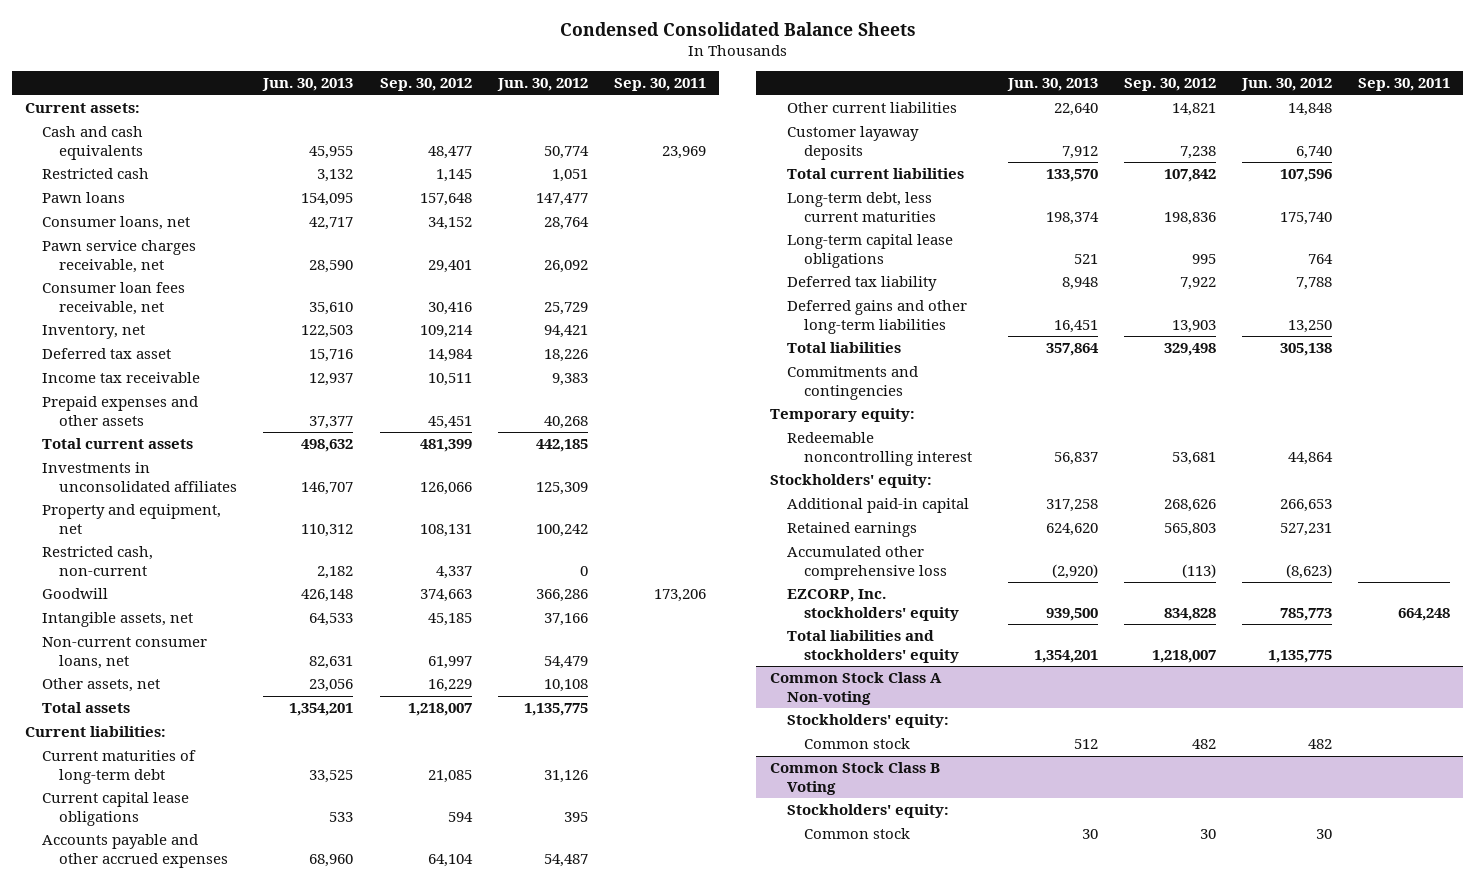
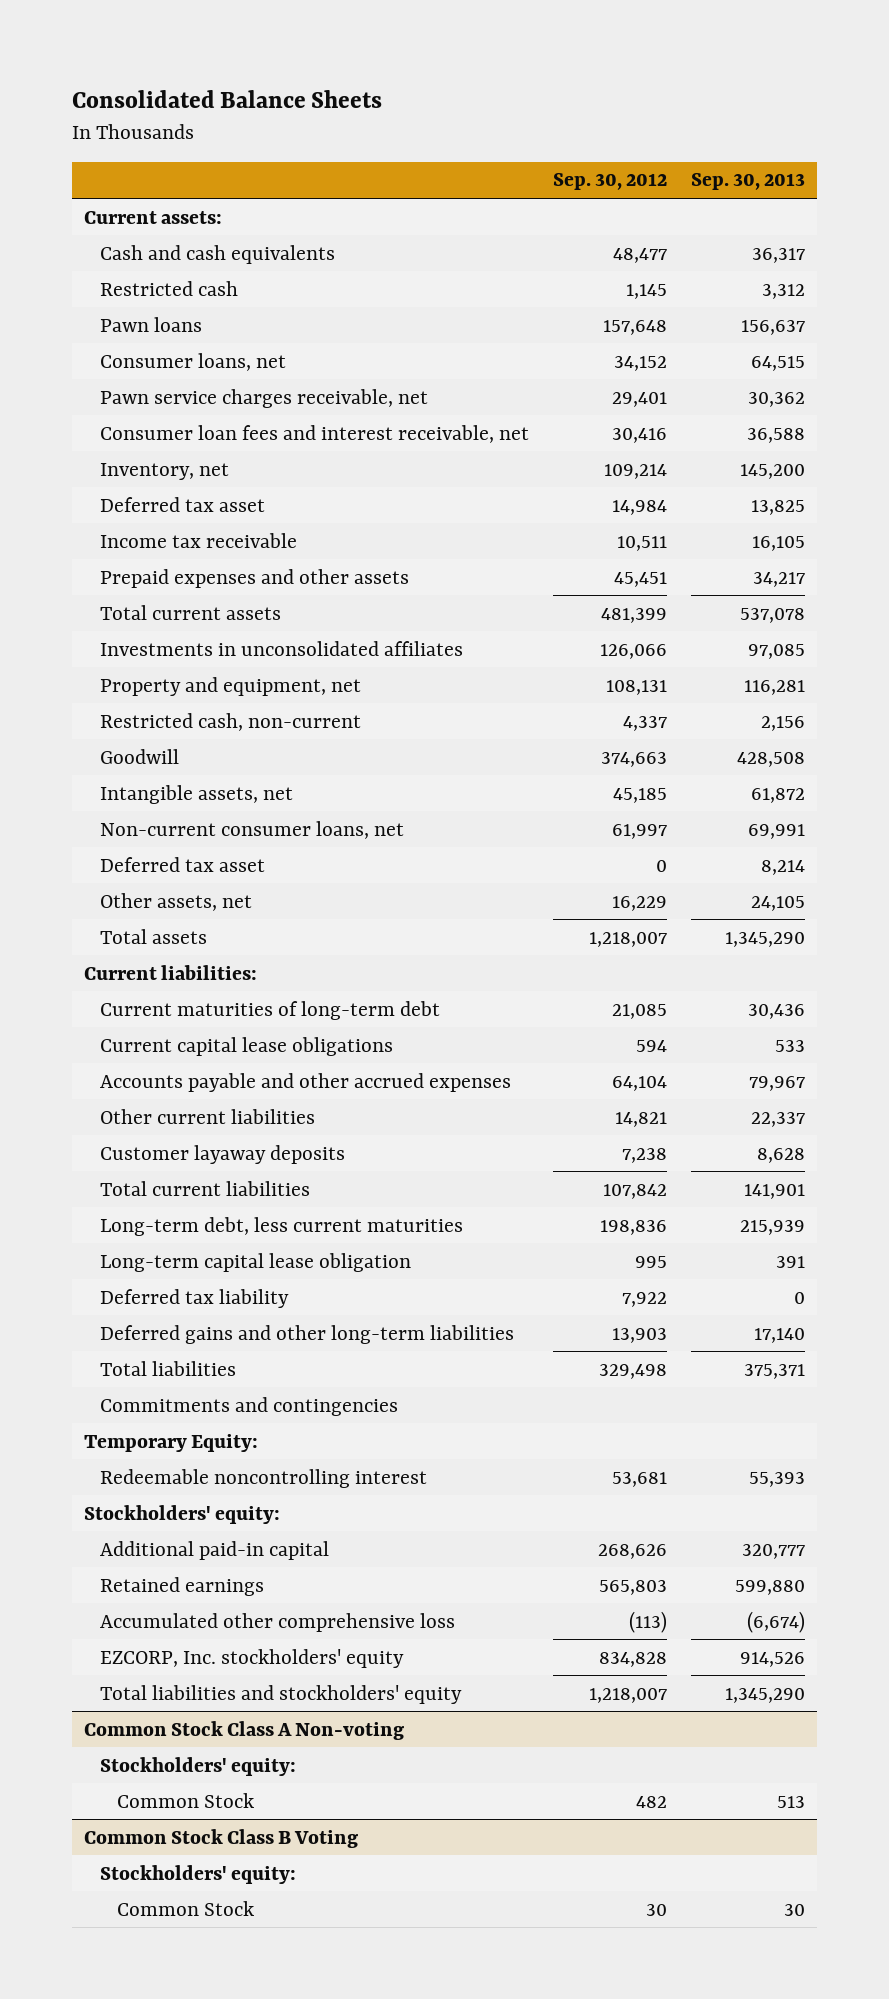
- Condensed Consolidated Balance Sheets
+ Consolidated Balance Sheets
- | Jun. 30, 2013 | Sep. 30, 2012 | Jun. 30, 2012 | Sep. 30, 2011
+ | Sep. 30, 2012 | Sep. 30, 2013
- Consumer loan fees receivable, net | 35,610 | 30,416 | 25,729 |
+ Consumer loan fees and interest receivable, net | 30,416 | 36,588
+ Deferred tax asset | 0 | 8,214
- Long-term capital lease obligations | 521 | 995 | 764 |
+ Long-term capital lease obligation | 995 | 391
- Temporary equity:
+ Temporary Equity:
@ Common Stock Class A Non-voting
- Common stock | 512 | 482 | 482 |
+ Common Stock | 482 | 513
@ Common Stock Class B Voting
- Common stock | 30 | 30 | 30 |
+ Common Stock | 30 | 30

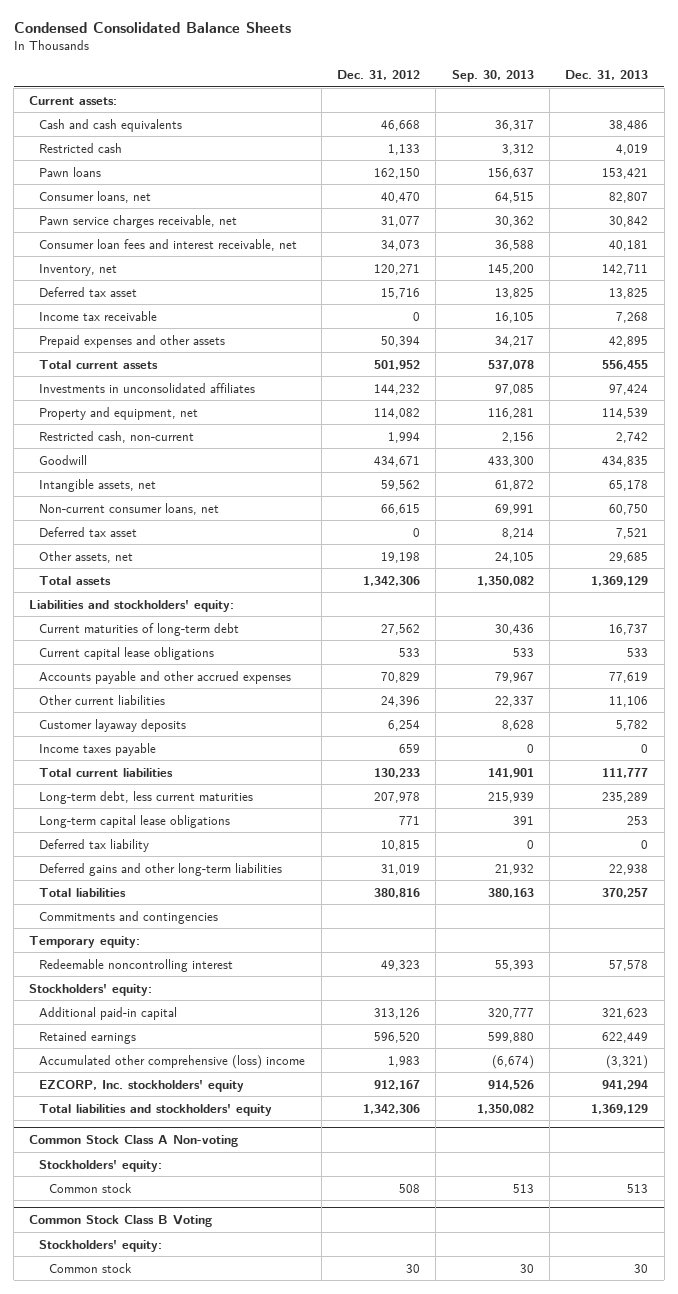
- Consolidated Balance Sheets
+ Condensed Consolidated Balance Sheets
- | Sep. 30, 2012 | Sep. 30, 2013
+ | Dec. 31, 2012 | Sep. 30, 2013 | Dec. 31, 2013
- Goodwill | 374,663 | 428,508
+ Goodwill | 434,671 | 433,300 | 434,835
- Total assets | 1,218,007 | 1,345,290
- Current liabilities:
+ Total assets | 1,342,306 | 1,350,082 | 1,369,129
+ Liabilities and stockholders' equity:
+ Income taxes payable | 659 | 0 | 0
- Long-term capital lease obligation | 995 | 391
+ Long-term capital lease obligations | 771 | 391 | 253
- Deferred gains and other long-term liabilities | 13,903 | 17,140
- Total liabilities | 329,498 | 375,371
+ Deferred gains and other long-term liabilities | 31,019 | 21,932 | 22,938
+ Total liabilities | 380,816 | 380,163 | 370,257
- Temporary Equity:
+ Temporary equity:
- Accumulated other comprehensive loss | (113) | (6,674)
+ Accumulated other comprehensive (loss) income | 1,983 | (6,674) | (3,321)
- Total liabilities and stockholders' equity | 1,218,007 | 1,345,290
+ Total liabilities and stockholders' equity | 1,342,306 | 1,350,082 | 1,369,129
@ Common Stock Class A Non-voting
- Common Stock | 482 | 513
+ Common stock | 508 | 513 | 513
@ Common Stock Class B Voting
- Common Stock | 30 | 30
+ Common stock | 30 | 30 | 30

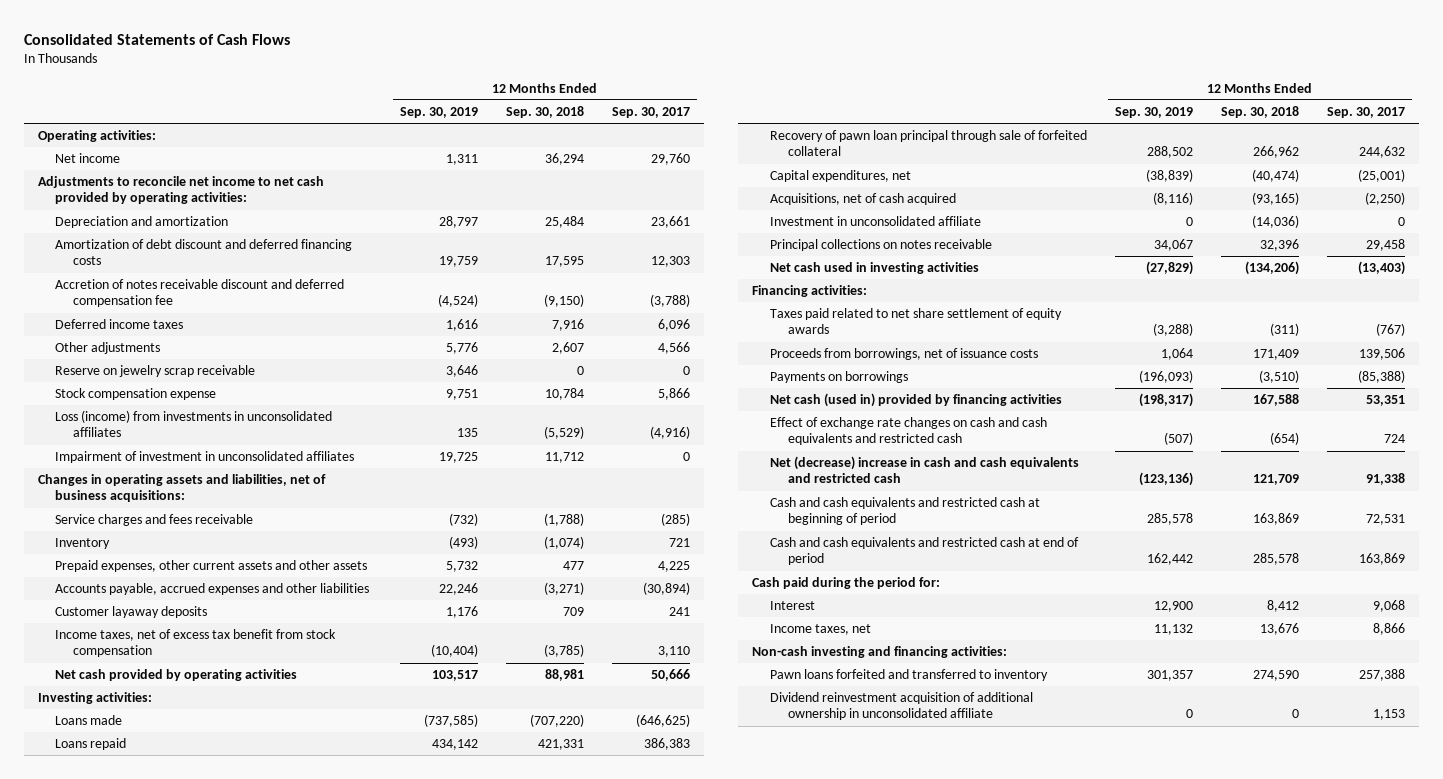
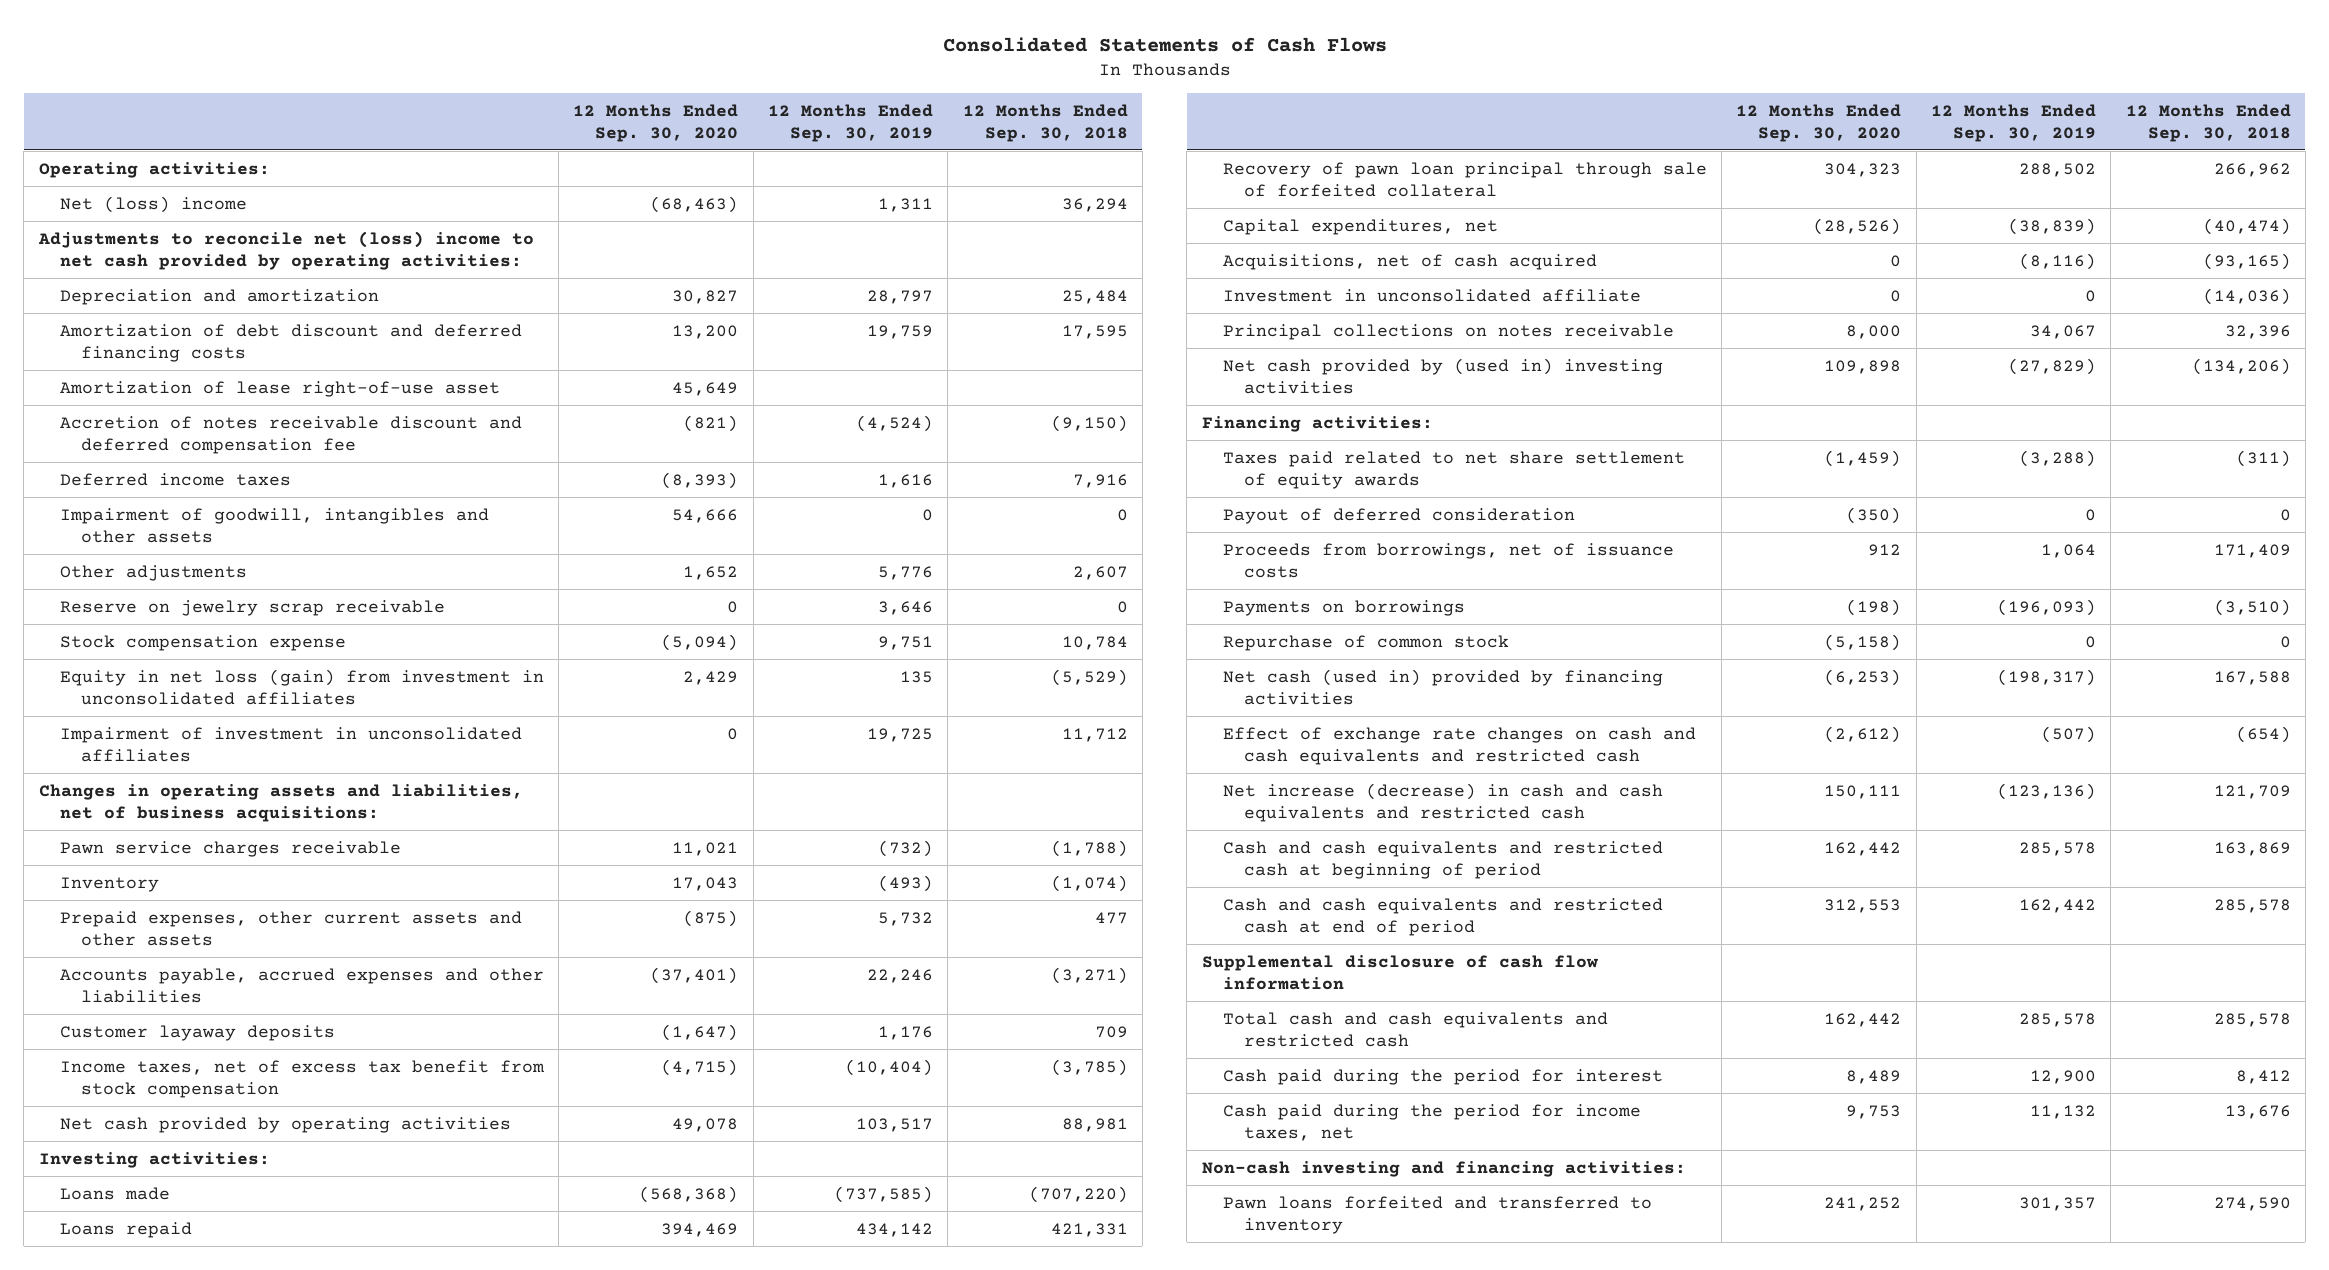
- | 12 Months Ended Sep. 30, 2019 | 12 Months Ended Sep. 30, 2018 | 12 Months Ended Sep. 30, 2017
+ | 12 Months Ended Sep. 30, 2020 | 12 Months Ended Sep. 30, 2019 | 12 Months Ended Sep. 30, 2018
- Net income | 1,311 | 36,294 | 29,760
- Adjustments to reconcile net income to net cash provided by operating activities:
+ Net (loss) income | (68,463) | 1,311 | 36,294
+ Adjustments to reconcile net (loss) income to net cash provided by operating activities:
+ Amortization of lease right-of-use asset | 45,649 | |
+ Impairment of goodwill, intangibles and other assets | 54,666 | 0 | 0
- Loss (income) from investments in unconsolidated affiliates | 135 | (5,529) | (4,916)
+ Equity in net loss (gain) from investment in unconsolidated affiliates | 2,429 | 135 | (5,529)
- Service charges and fees receivable | (732) | (1,788) | (285)
+ Pawn service charges receivable | 11,021 | (732) | (1,788)
- Net cash used in investing activities | (27,829) | (134,206) | (13,403)
+ Net cash provided by (used in) investing activities | 109,898 | (27,829) | (134,206)
+ Payout of deferred consideration | (350) | 0 | 0
+ Repurchase of common stock | (5,158) | 0 | 0
- Net (decrease) increase in cash and cash equivalents and restricted cash | (123,136) | 121,709 | 91,338
+ Net increase (decrease) in cash and cash equivalents and restricted cash | 150,111 | (123,136) | 121,709
- Cash paid during the period for:
- Interest | 12,900 | 8,412 | 9,068
- Income taxes, net | 11,132 | 13,676 | 8,866
+ Supplemental disclosure of cash flow information
+ Total cash and cash equivalents and restricted cash | 162,442 | 285,578 | 285,578
+ Cash paid during the period for interest | 8,489 | 12,900 | 8,412
+ Cash paid during the period for income taxes, net | 9,753 | 11,132 | 13,676
- Dividend reinvestment acquisition of additional ownership in unconsolidated affiliate | 0 | 0 | 1,153

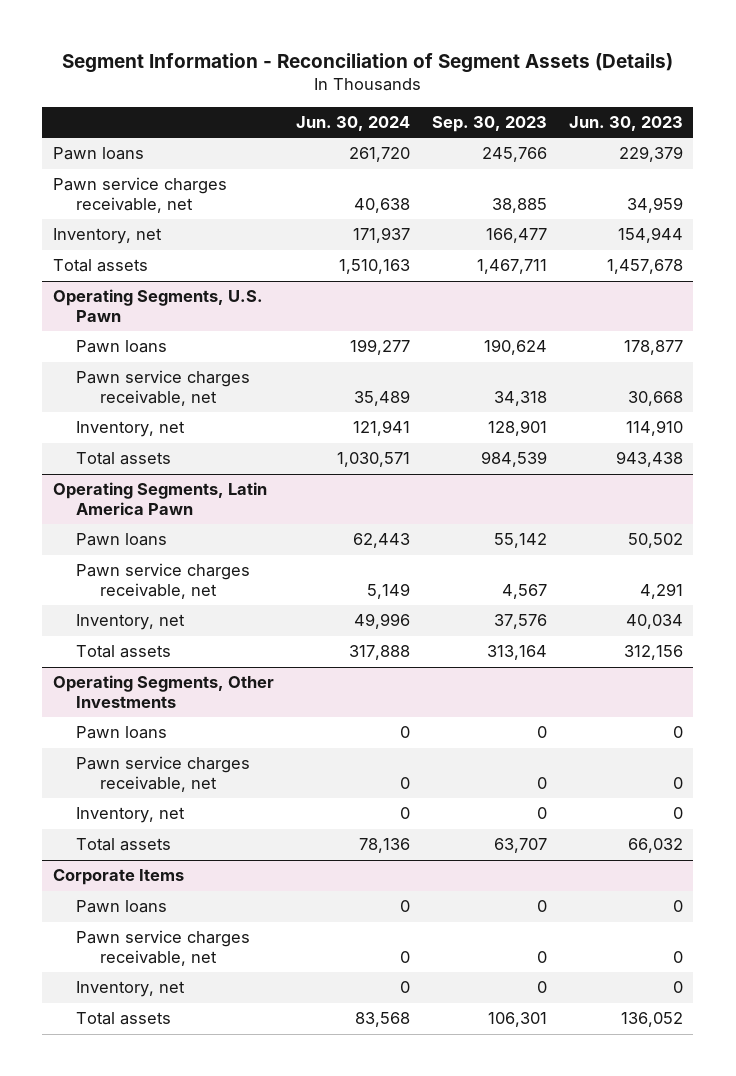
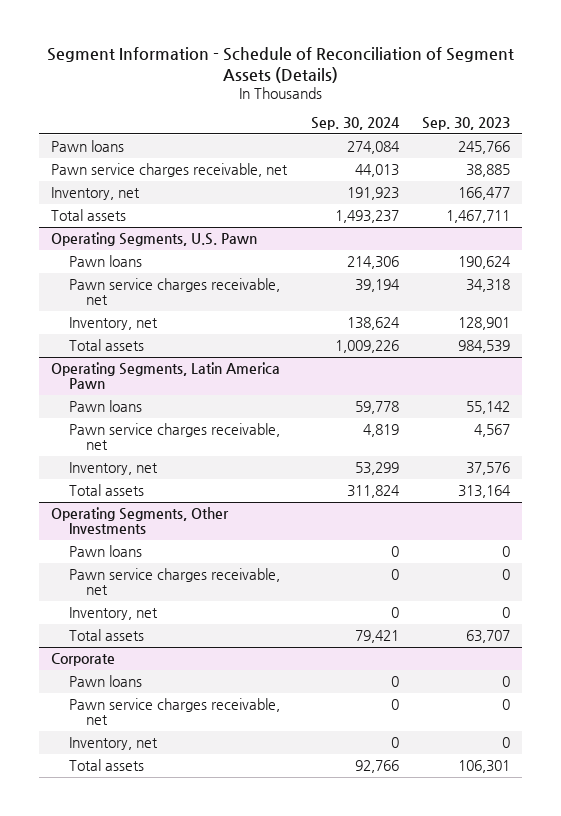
- Segment Information - Reconciliation of Segment Assets (Details)
+ Segment Information - Schedule of Reconciliation of Segment Assets (Details)
- | Jun. 30, 2024 | Sep. 30, 2023 | Jun. 30, 2023
+ | Sep. 30, 2024 | Sep. 30, 2023
- Corporate Items
+ Corporate

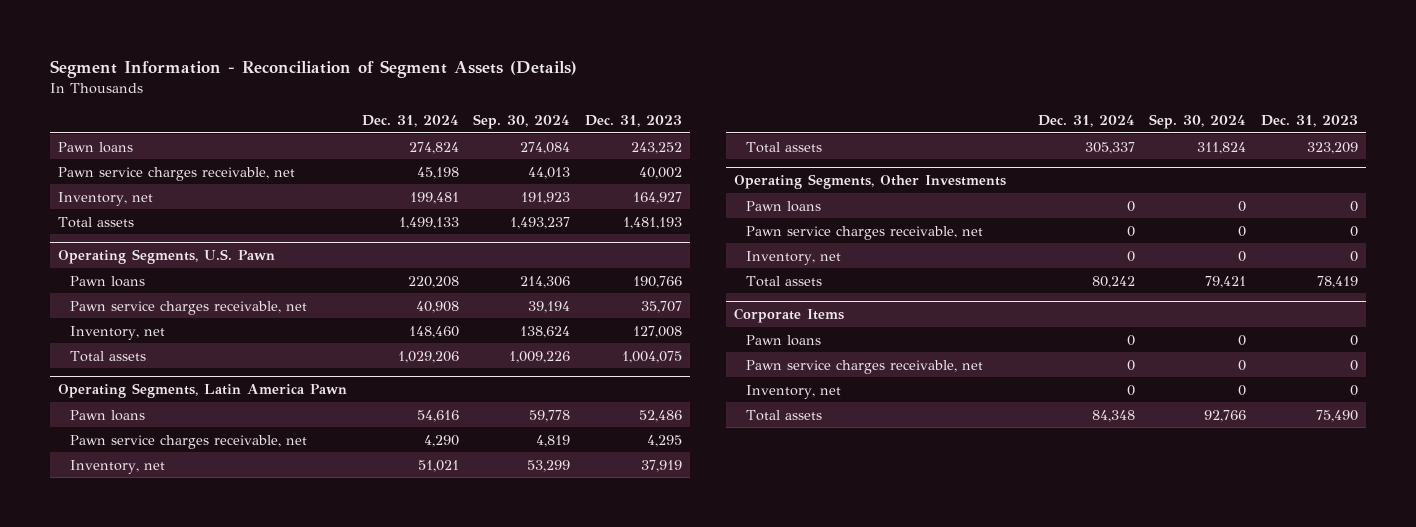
- Segment Information - Schedule of Reconciliation of Segment Assets (Details)
+ Segment Information - Reconciliation of Segment Assets (Details)
- | Sep. 30, 2024 | Sep. 30, 2023
+ | Dec. 31, 2024 | Sep. 30, 2024 | Dec. 31, 2023
- Corporate
+ Corporate Items

